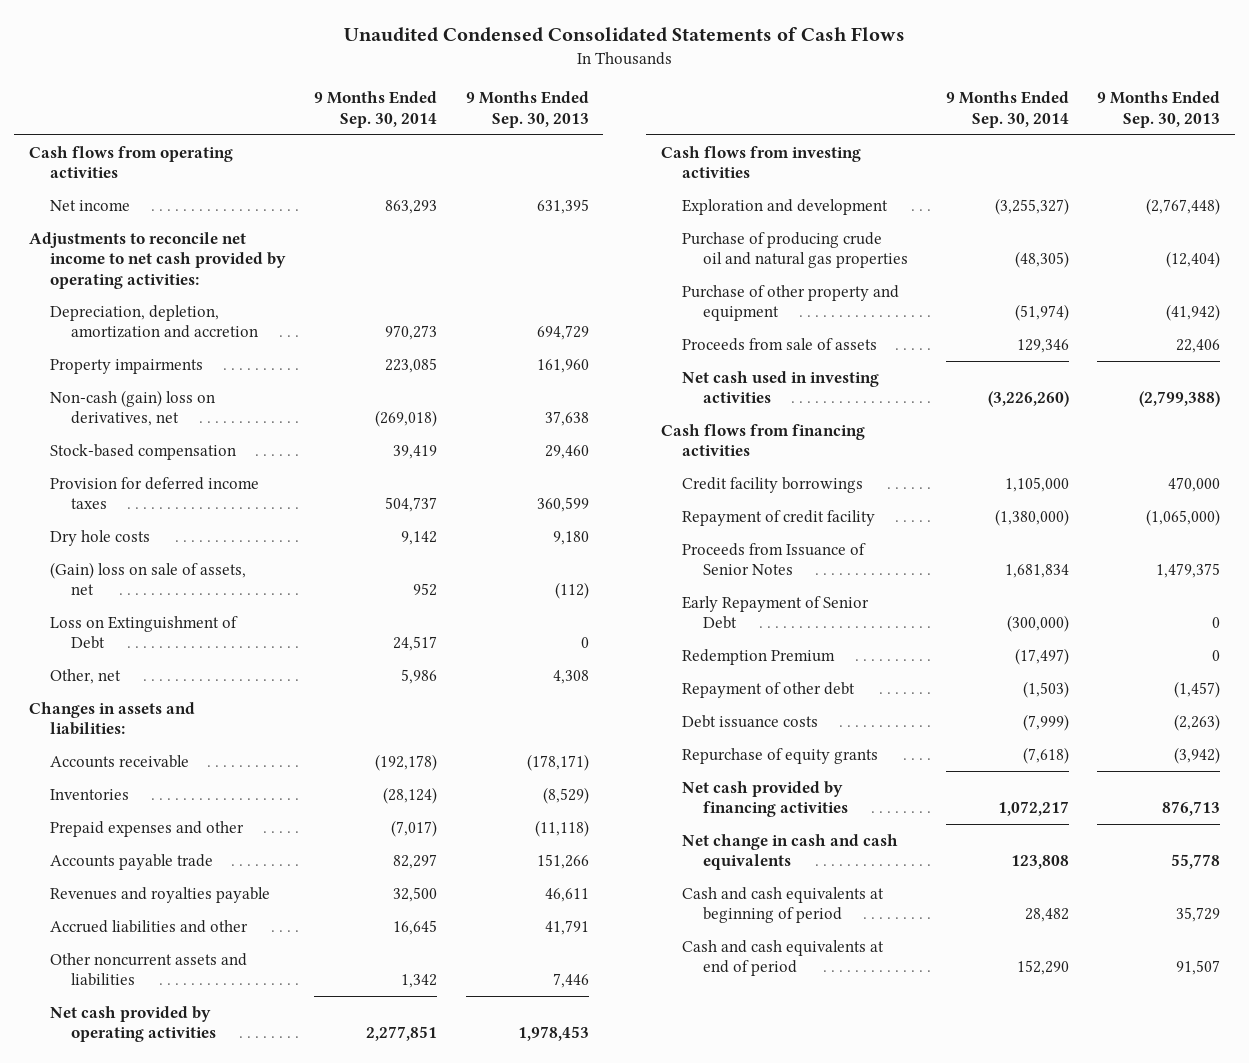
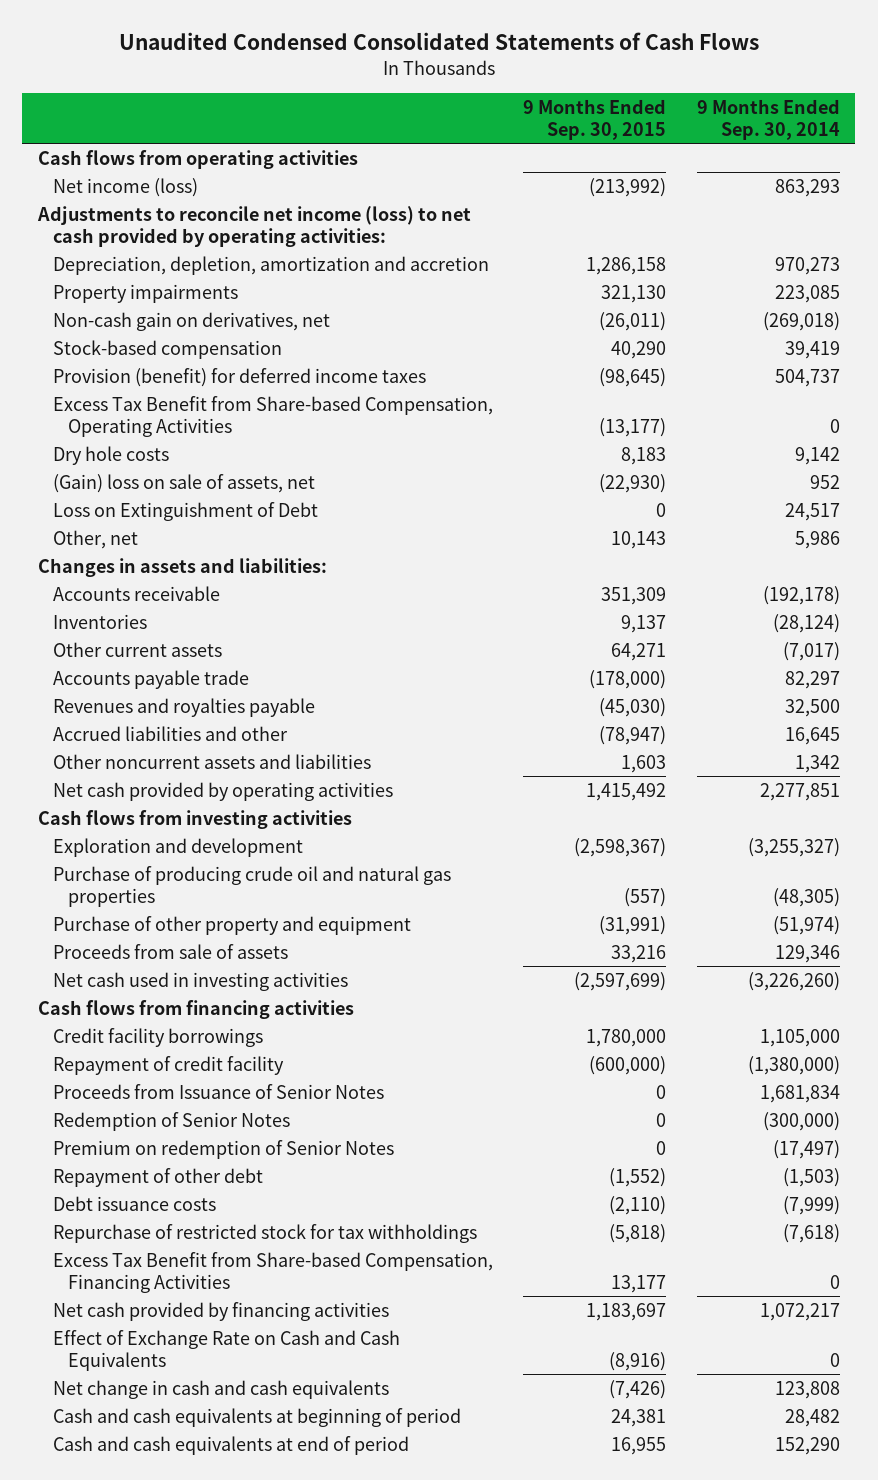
- | 9 Months Ended Sep. 30, 2014 | 9 Months Ended Sep. 30, 2013
+ | 9 Months Ended Sep. 30, 2015 | 9 Months Ended Sep. 30, 2014
- Net income | 863,293 | 631,395
- Adjustments to reconcile net income to net cash provided by operating activities:
+ Net income (loss) | (213,992) | 863,293
+ Adjustments to reconcile net income (loss) to net cash provided by operating activities:
- Non-cash (gain) loss on derivatives, net | (269,018) | 37,638
+ Non-cash gain on derivatives, net | (26,011) | (269,018)
- Provision for deferred income taxes | 504,737 | 360,599
+ Provision (benefit) for deferred income taxes | (98,645) | 504,737
+ Excess Tax Benefit from Share-based Compensation, Operating Activities | (13,177) | 0
- Prepaid expenses and other | (7,017) | (11,118)
+ Other current assets | 64,271 | (7,017)
- Early Repayment of Senior Debt | (300,000) | 0
- Redemption Premium | (17,497) | 0
+ Redemption of Senior Notes | 0 | (300,000)
+ Premium on redemption of Senior Notes | 0 | (17,497)
- Repurchase of equity grants | (7,618) | (3,942)
+ Repurchase of restricted stock for tax withholdings | (5,818) | (7,618)
+ Excess Tax Benefit from Share-based Compensation, Financing Activities | 13,177 | 0
+ Effect of Exchange Rate on Cash and Cash Equivalents | (8,916) | 0

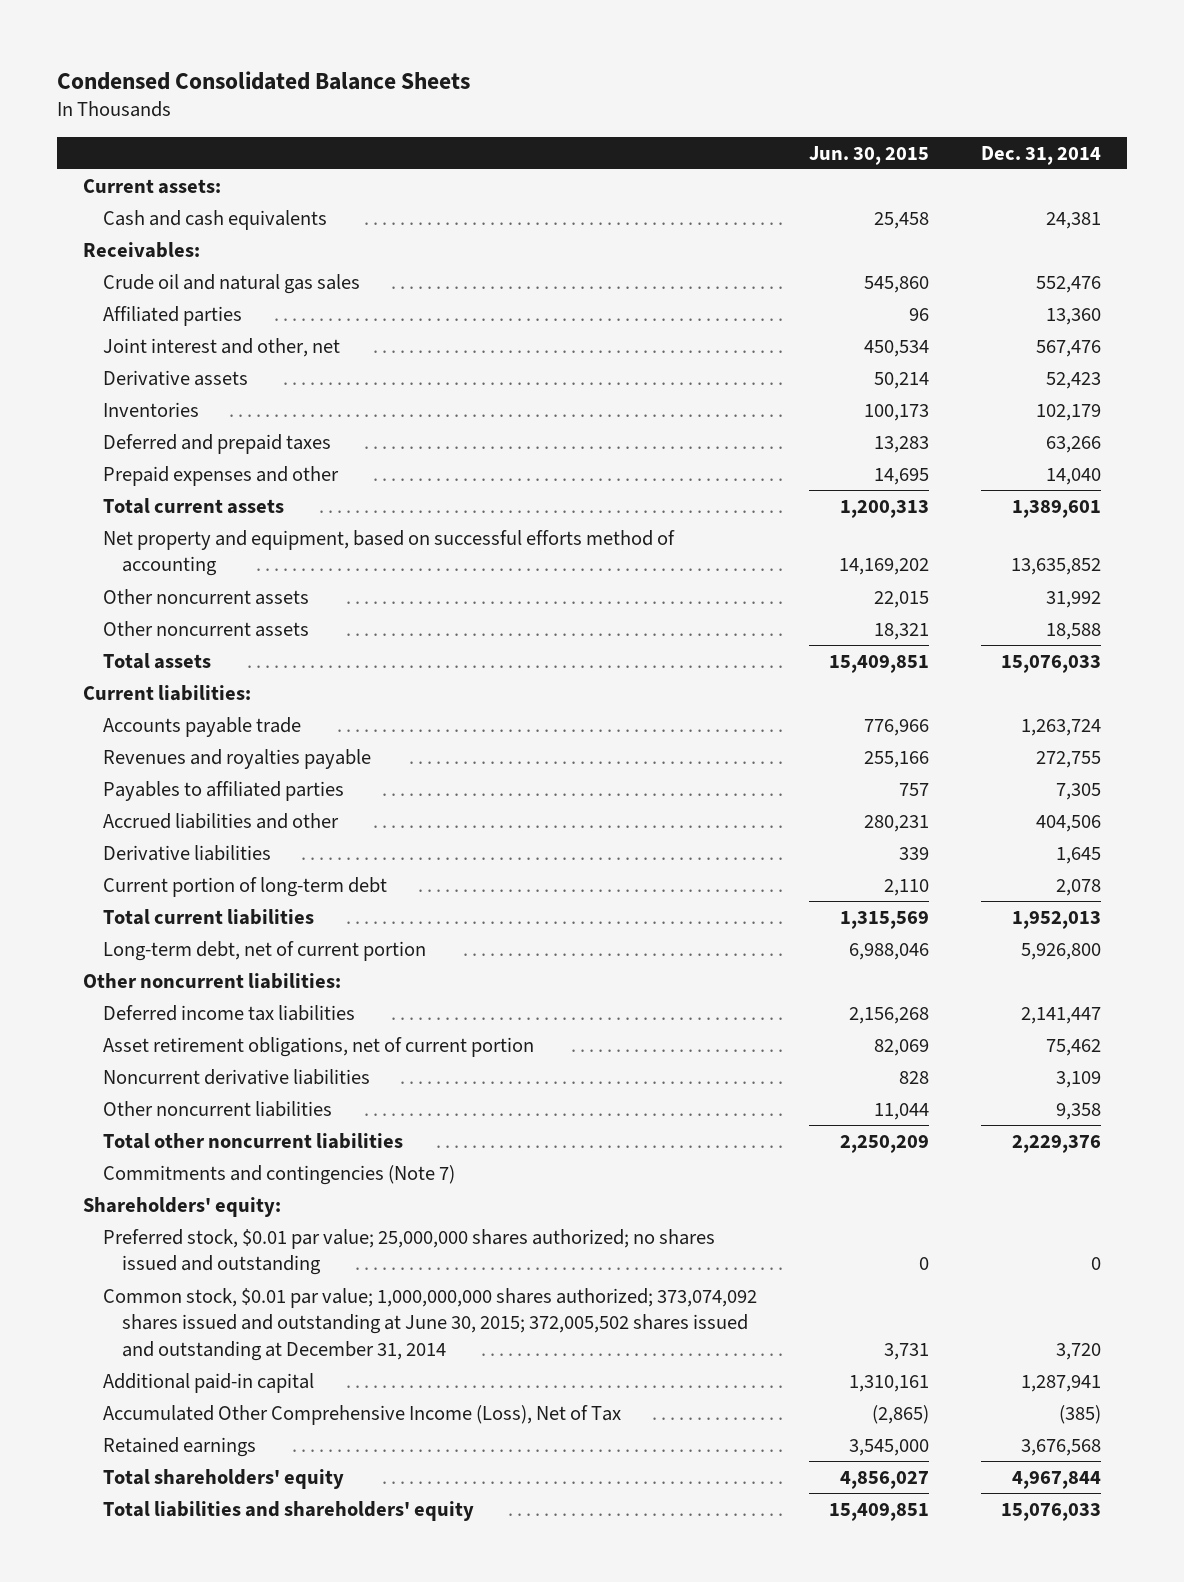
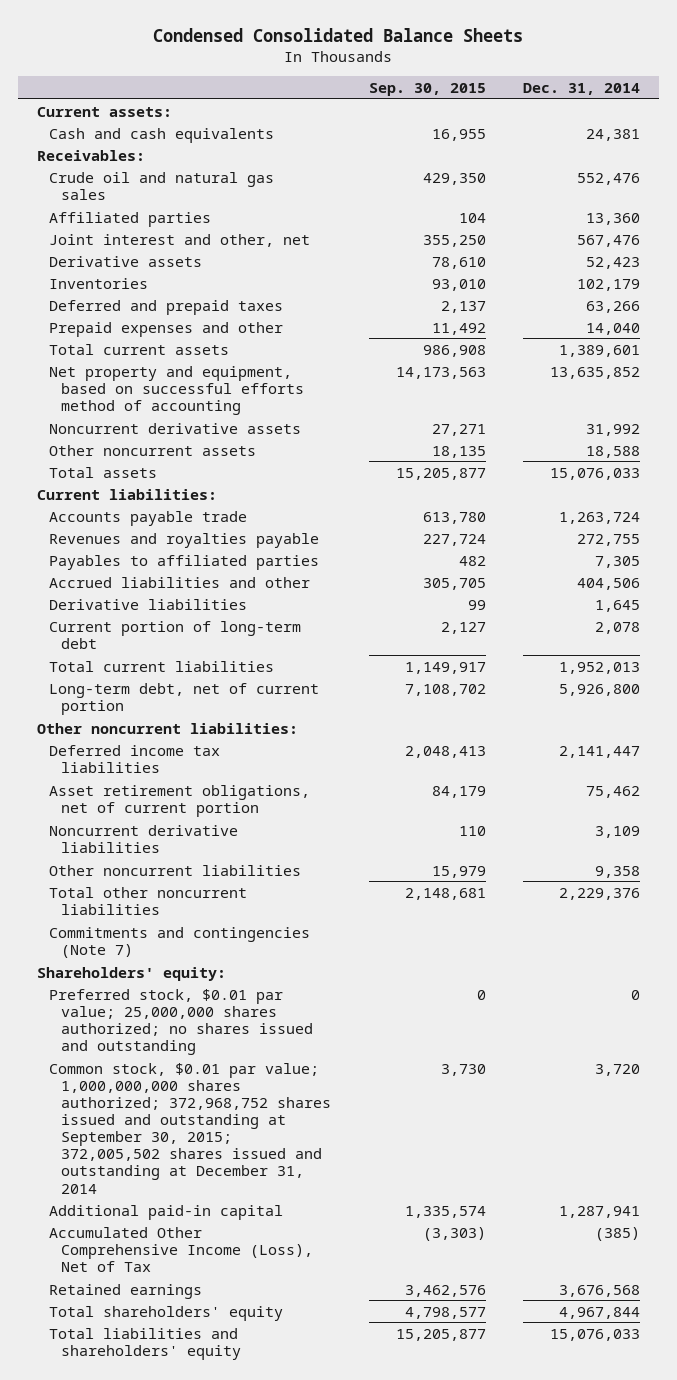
- | Jun. 30, 2015 | Dec. 31, 2014
+ | Sep. 30, 2015 | Dec. 31, 2014
- Other noncurrent assets | 22,015 | 31,992
+ Noncurrent derivative assets | 27,271 | 31,992
- Common stock, $0.01 par value; 1,000,000,000 shares authorized; 373,074,092 shares issued and outstanding at June 30, 2015; 372,005,502 shares issued and outstanding at December 31, 2014 | 3,731 | 3,720
+ Common stock, $0.01 par value; 1,000,000,000 shares authorized; 372,968,752 shares issued and outstanding at September 30, 2015; 372,005,502 shares issued and outstanding at December 31, 2014 | 3,730 | 3,720

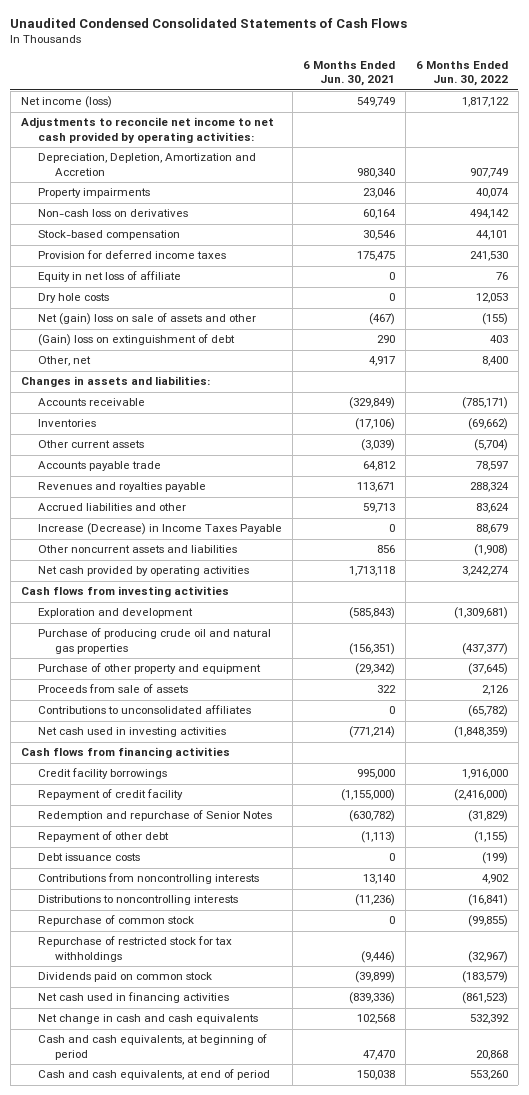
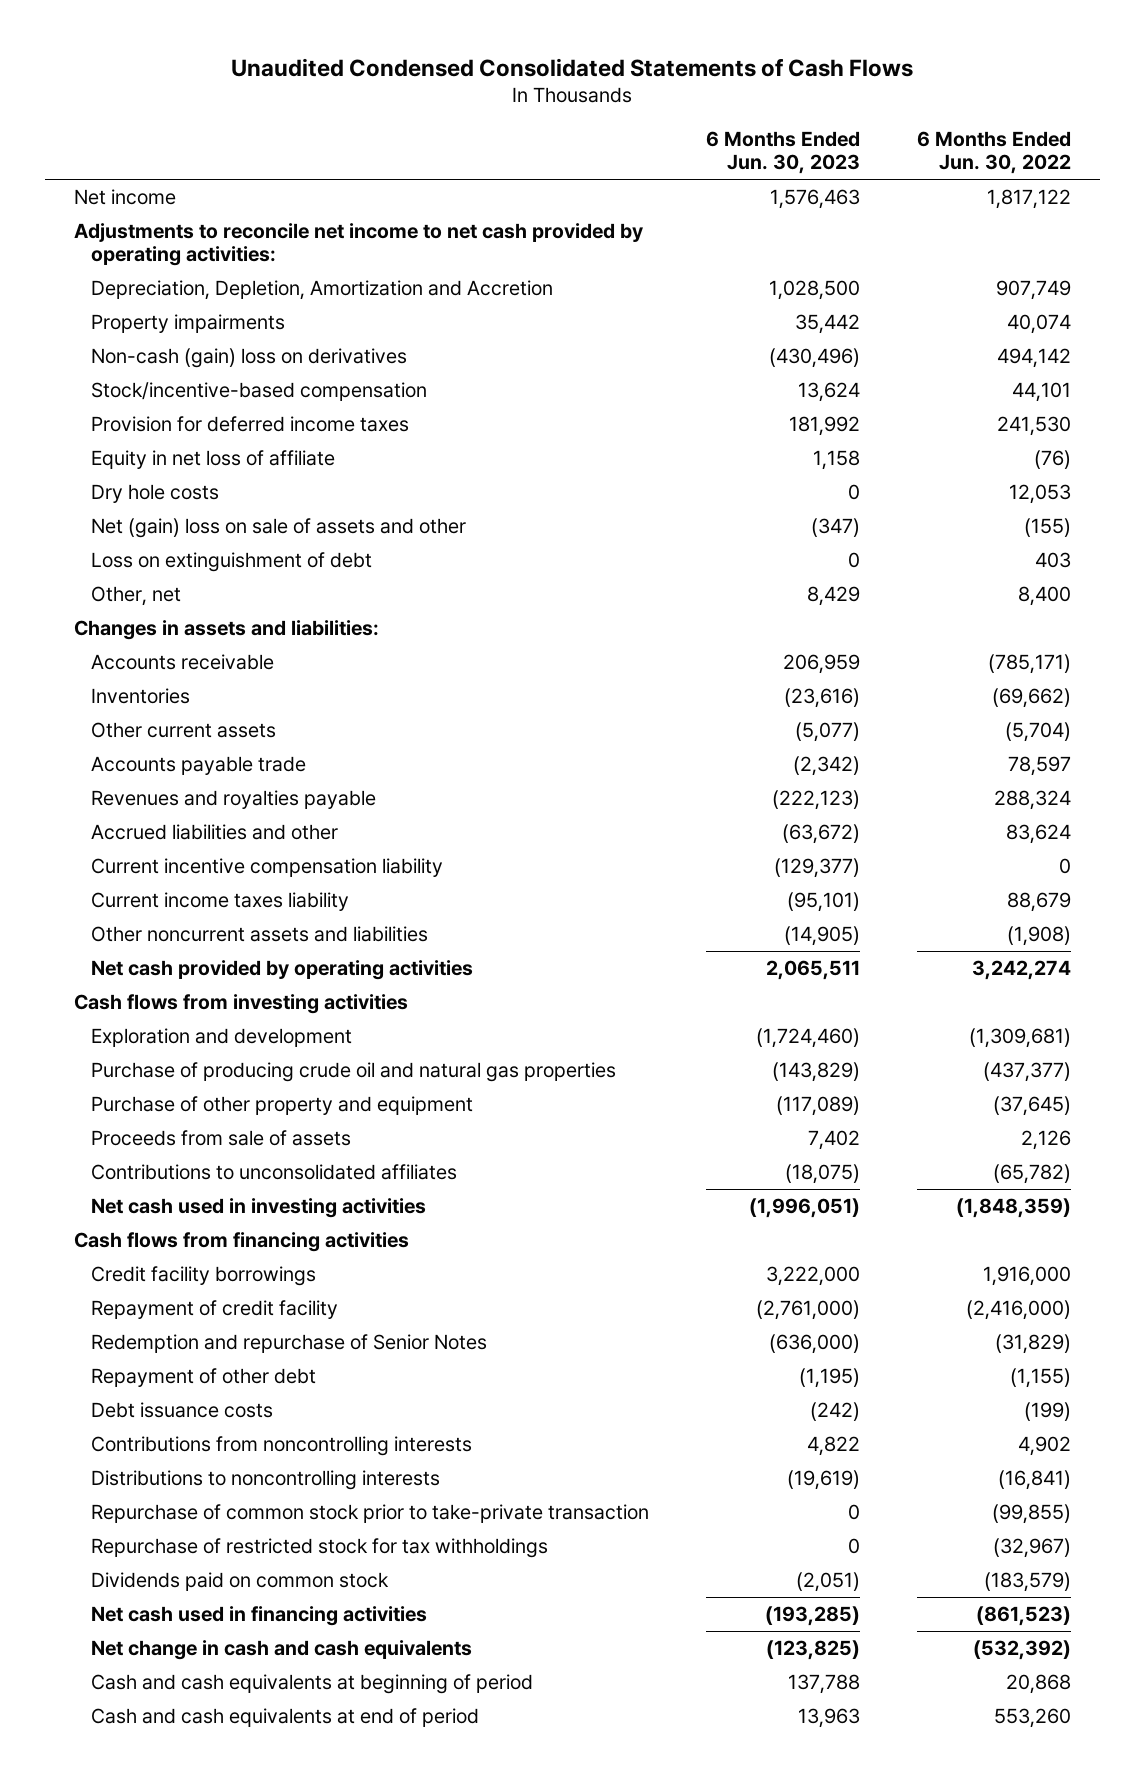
- | 6 Months Ended Jun. 30, 2021 | 6 Months Ended Jun. 30, 2022
+ | 6 Months Ended Jun. 30, 2023 | 6 Months Ended Jun. 30, 2022
- Net income (loss) | 549,749 | 1,817,122
+ Net income | 1,576,463 | 1,817,122
- Non-cash loss on derivatives | 60,164 | 494,142
- Stock-based compensation | 30,546 | 44,101
+ Non-cash (gain) loss on derivatives | (430,496) | 494,142
+ Stock/incentive-based compensation | 13,624 | 44,101
- Equity in net loss of affiliate | 0 | 76
+ Equity in net loss of affiliate | 1,158 | (76)
- (Gain) loss on extinguishment of debt | 290 | 403
+ Loss on extinguishment of debt | 0 | 403
- Increase (Decrease) in Income Taxes Payable | 0 | 88,679
+ Current incentive compensation liability | (129,377) | 0
+ Current income taxes liability | (95,101) | 88,679
- Repurchase of common stock | 0 | (99,855)
+ Repurchase of common stock prior to take-private transaction | 0 | (99,855)
- Net change in cash and cash equivalents | 102,568 | 532,392
- Cash and cash equivalents, at beginning of period | 47,470 | 20,868
- Cash and cash equivalents, at end of period | 150,038 | 553,260
+ Net change in cash and cash equivalents | (123,825) | (532,392)
+ Cash and cash equivalents at beginning of period | 137,788 | 20,868
+ Cash and cash equivalents at end of period | 13,963 | 553,260

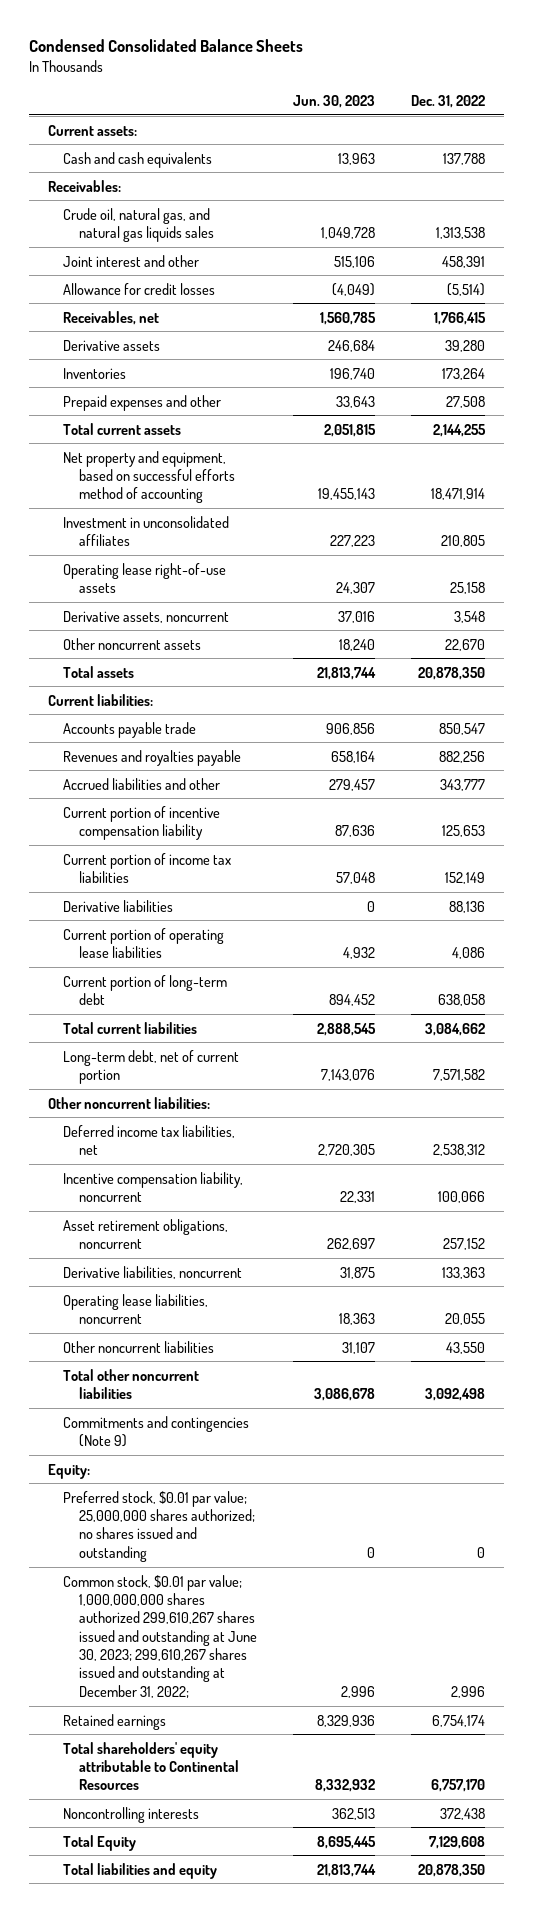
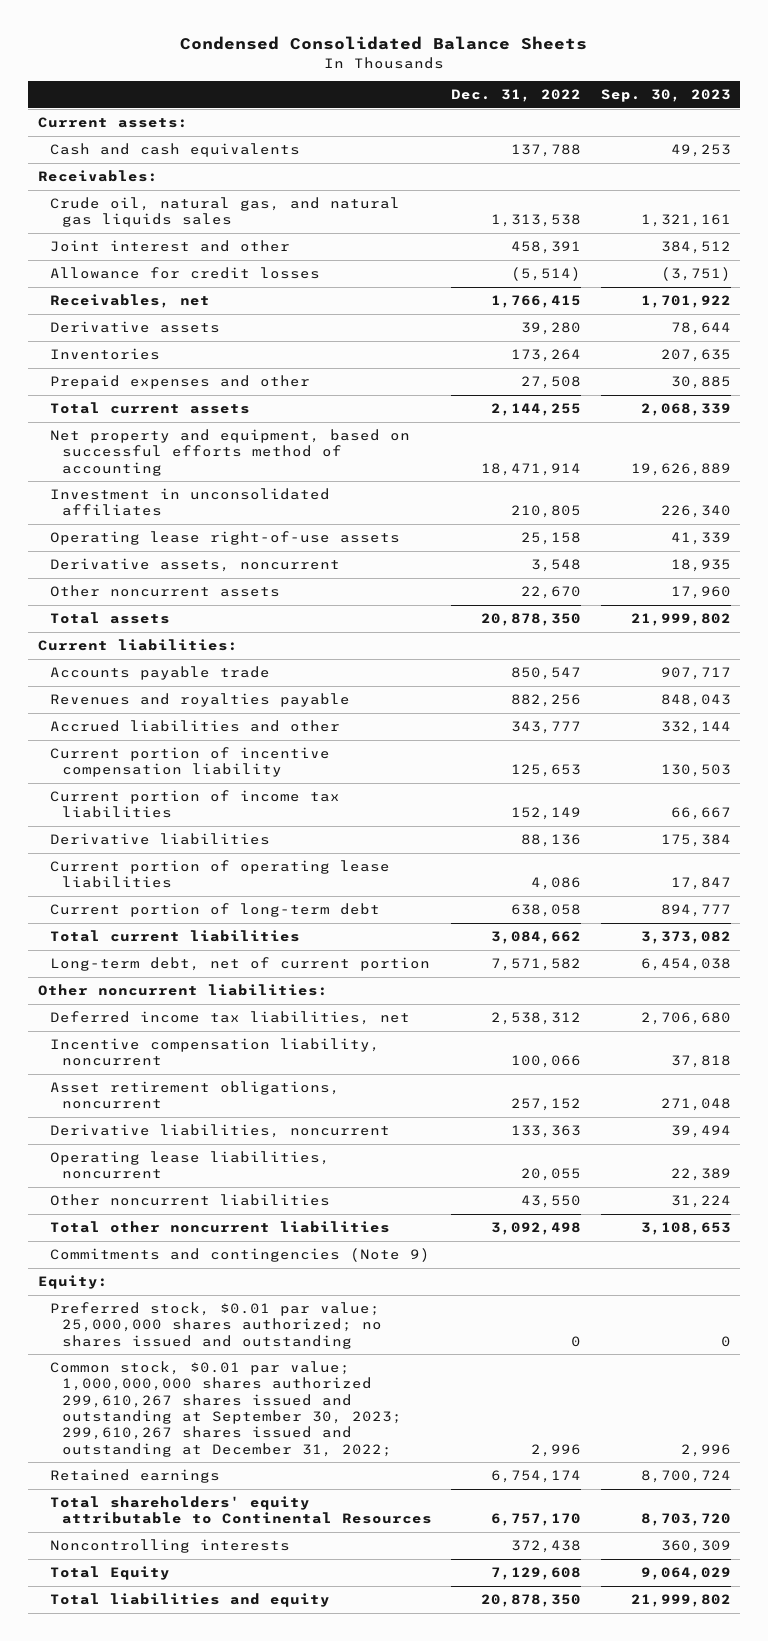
- | Jun. 30, 2023 | Dec. 31, 2022
+ | Dec. 31, 2022 | Sep. 30, 2023
- Common stock, $0.01 par value; 1,000,000,000 shares authorized 299,610,267 shares issued and outstanding at June 30, 2023; 299,610,267 shares issued and outstanding at December 31, 2022; | 2,996 | 2,996
+ Common stock, $0.01 par value; 1,000,000,000 shares authorized 299,610,267 shares issued and outstanding at September 30, 2023; 299,610,267 shares issued and outstanding at December 31, 2022; | 2,996 | 2,996

